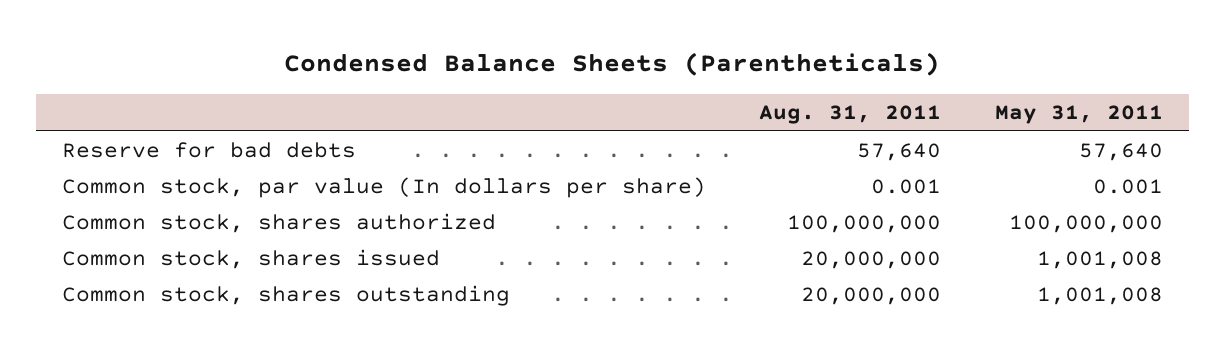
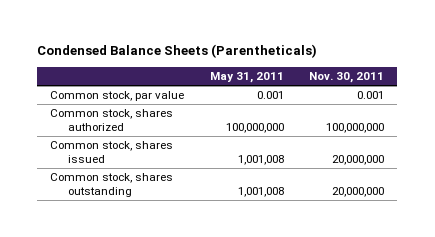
- | Aug. 31, 2011 | May 31, 2011
+ | May 31, 2011 | Nov. 30, 2011
- Reserve for bad debts | 57,640 | 57,640
- Common stock, par value (In dollars per share) | 0.001 | 0.001
+ Common stock, par value | 0.001 | 0.001

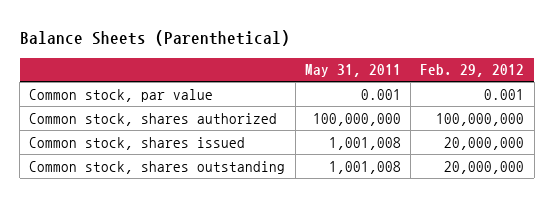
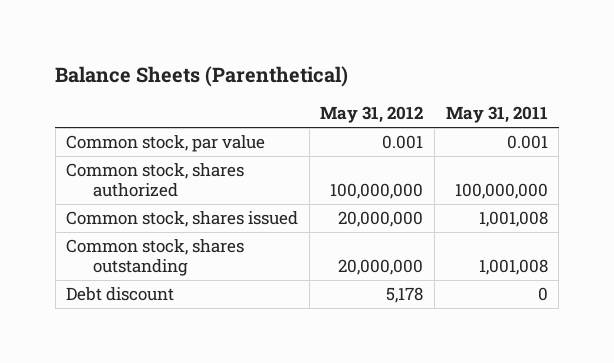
- | May 31, 2011 | Feb. 29, 2012
+ | May 31, 2012 | May 31, 2011
+ Debt discount | 5,178 | 0

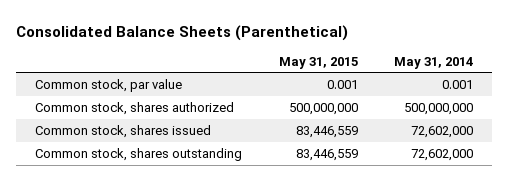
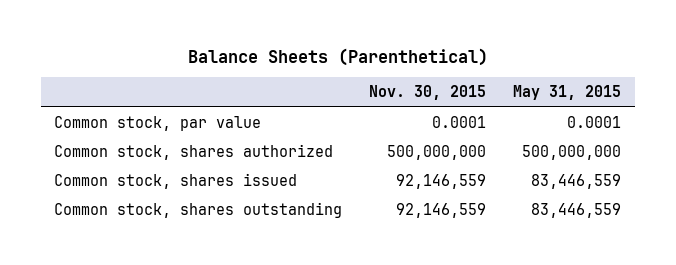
- Consolidated Balance Sheets (Parenthetical)
+ Balance Sheets (Parenthetical)
- | May 31, 2015 | May 31, 2014
+ | Nov. 30, 2015 | May 31, 2015
- Common stock, par value | 0.001 | 0.001
+ Common stock, par value | 0.0001 | 0.0001

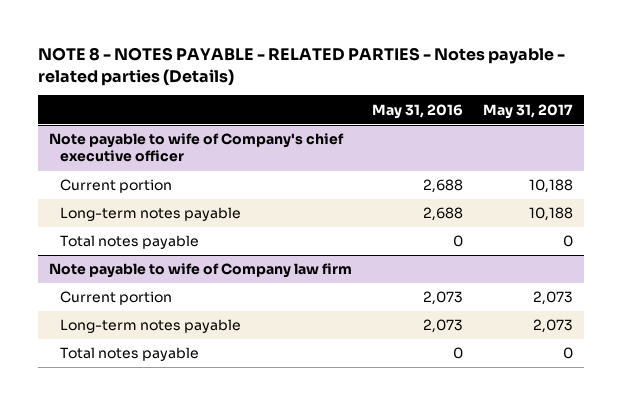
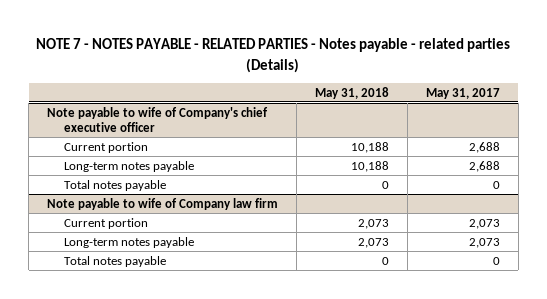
- NOTE 8 - NOTES PAYABLE - RELATED PARTIES - Notes payable - related parties (Details)
+ NOTE 7 - NOTES PAYABLE - RELATED PARTIES - Notes payable - related parties (Details)
- | May 31, 2016 | May 31, 2017
+ | May 31, 2018 | May 31, 2017
@ Note payable to wife of Company's chief executive officer
- Current portion | 2,688 | 10,188
- Long-term notes payable | 2,688 | 10,188
+ Current portion | 10,188 | 2,688
+ Long-term notes payable | 10,188 | 2,688

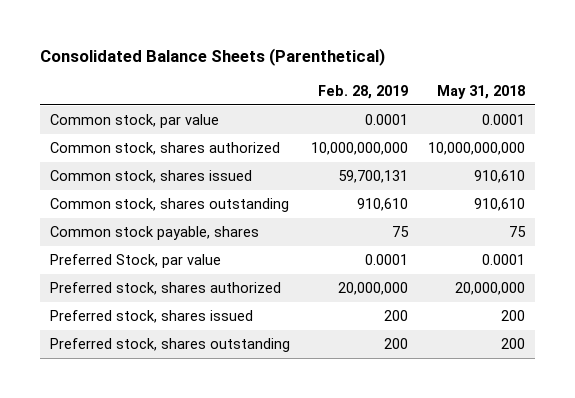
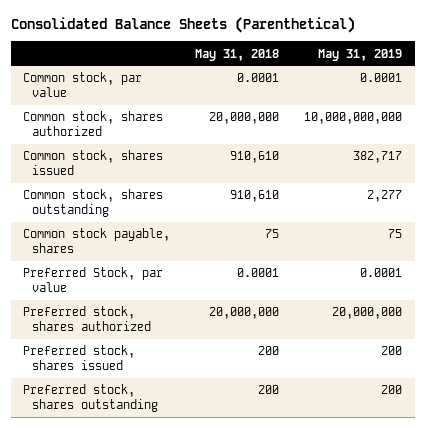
- | Feb. 28, 2019 | May 31, 2018
+ | May 31, 2018 | May 31, 2019
- Common stock, shares authorized | 10,000,000,000 | 10,000,000,000
+ Common stock, shares authorized | 20,000,000 | 10,000,000,000

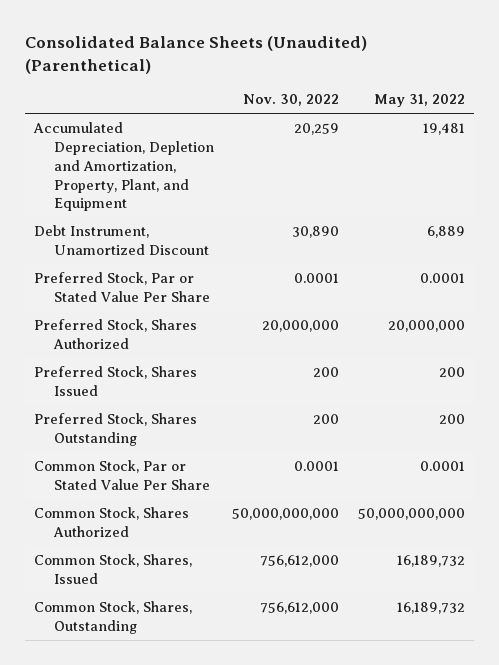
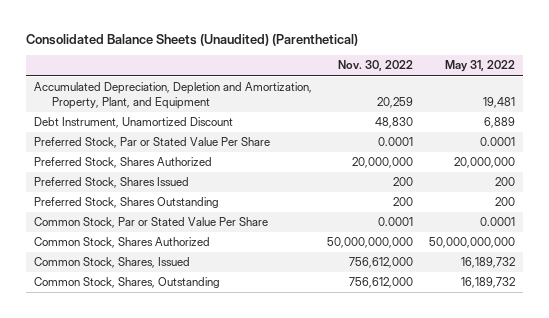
- Debt Instrument, Unamortized Discount | 30,890 | 6,889
+ Debt Instrument, Unamortized Discount | 48,830 | 6,889

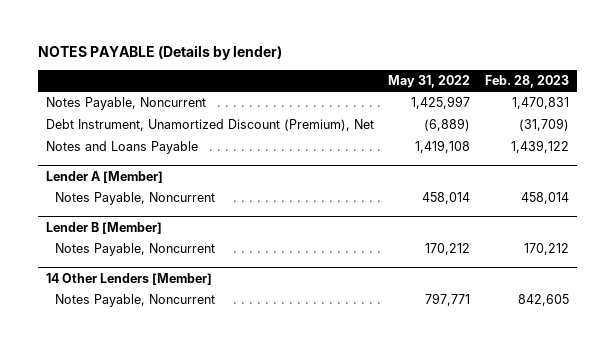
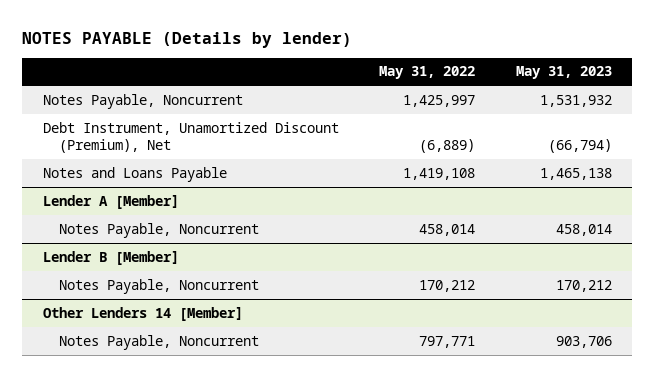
- | May 31, 2022 | Feb. 28, 2023
+ | May 31, 2022 | May 31, 2023
- 14 Other Lenders [Member]
+ Other Lenders 14 [Member]

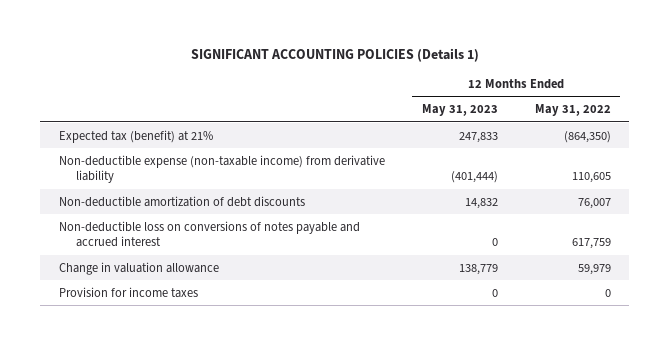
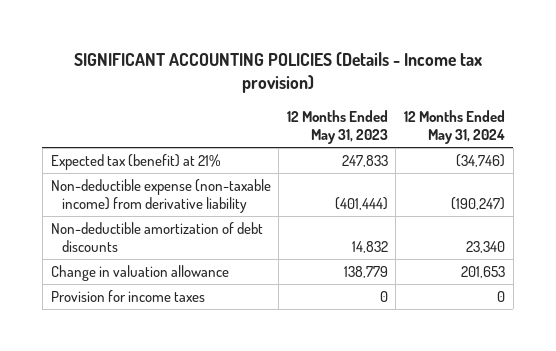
- SIGNIFICANT ACCOUNTING POLICIES (Details 1)
+ SIGNIFICANT ACCOUNTING POLICIES (Details - Income tax provision)
- | 12 Months Ended May 31, 2023 | 12 Months Ended May 31, 2022
+ | 12 Months Ended May 31, 2023 | 12 Months Ended May 31, 2024
- Non-deductible loss on conversions of notes payable and accrued interest | 0 | 617,759

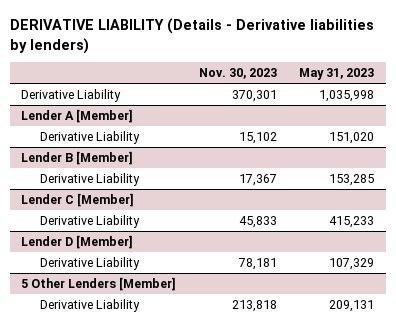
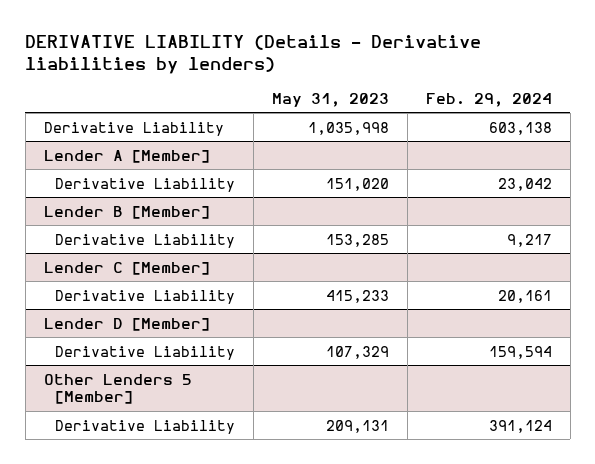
- | Nov. 30, 2023 | May 31, 2023
+ | May 31, 2023 | Feb. 29, 2024
- 5 Other Lenders [Member]
+ Other Lenders 5 [Member]

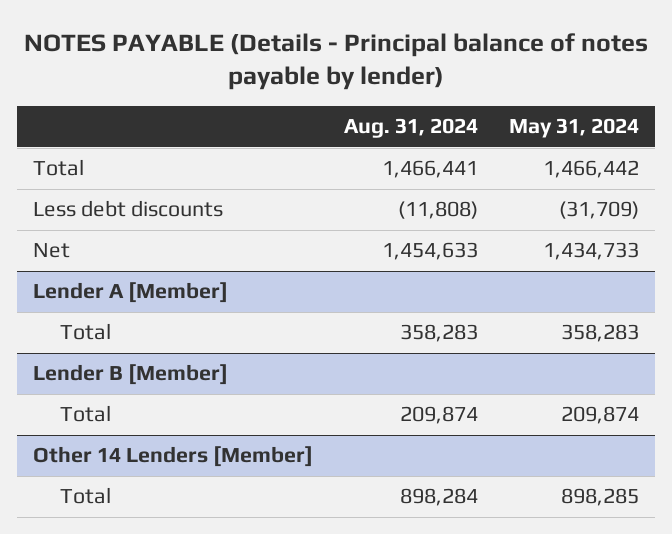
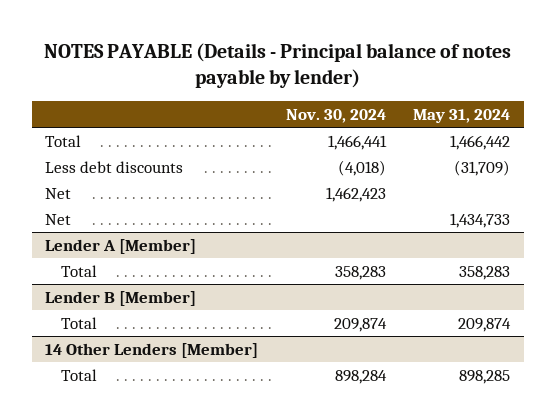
- | Aug. 31, 2024 | May 31, 2024
+ | Nov. 30, 2024 | May 31, 2024
+ Net | 1,462,423 |
- Other 14 Lenders [Member]
+ 14 Other Lenders [Member]

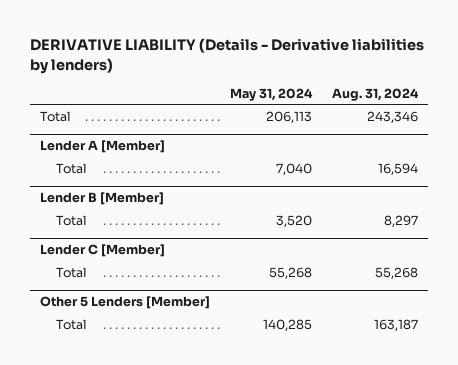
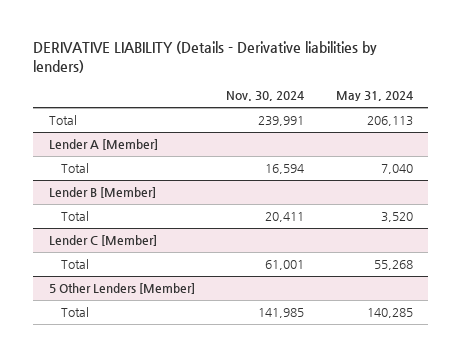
- | May 31, 2024 | Aug. 31, 2024
+ | Nov. 30, 2024 | May 31, 2024
- Other 5 Lenders [Member]
+ 5 Other Lenders [Member]

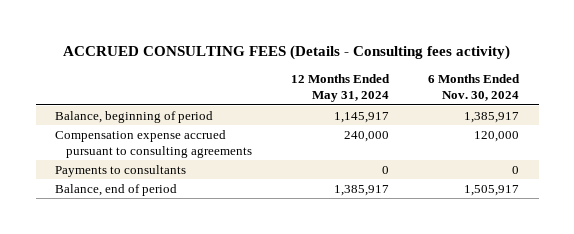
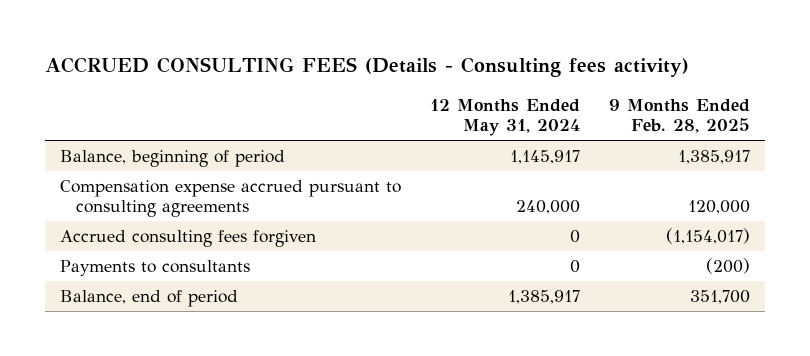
- | 12 Months Ended May 31, 2024 | 6 Months Ended Nov. 30, 2024
+ | 12 Months Ended May 31, 2024 | 9 Months Ended Feb. 28, 2025
+ Accrued consulting fees forgiven | 0 | (1,154,017)

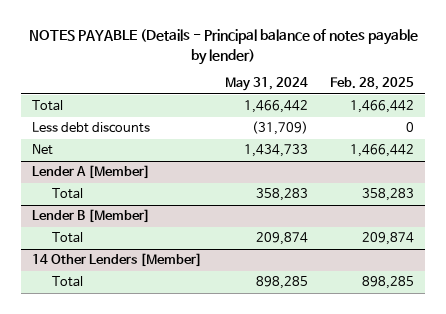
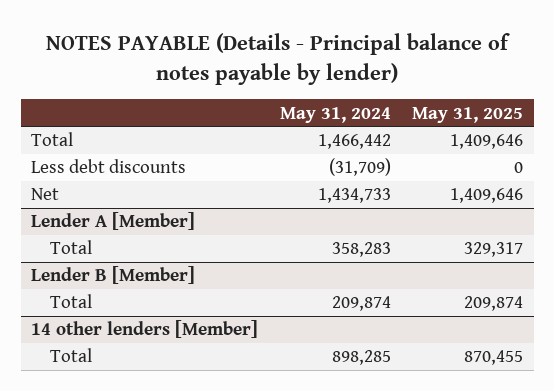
- | May 31, 2024 | Feb. 28, 2025
+ | May 31, 2024 | May 31, 2025
- 14 Other Lenders [Member]
+ 14 other lenders [Member]

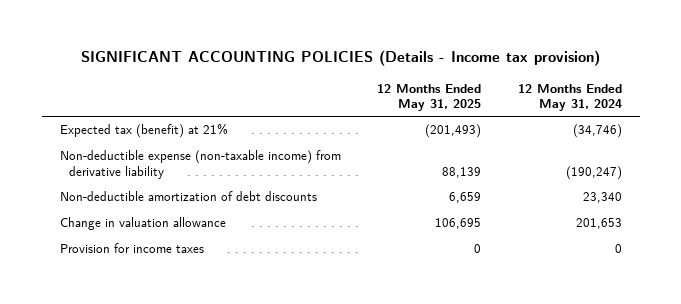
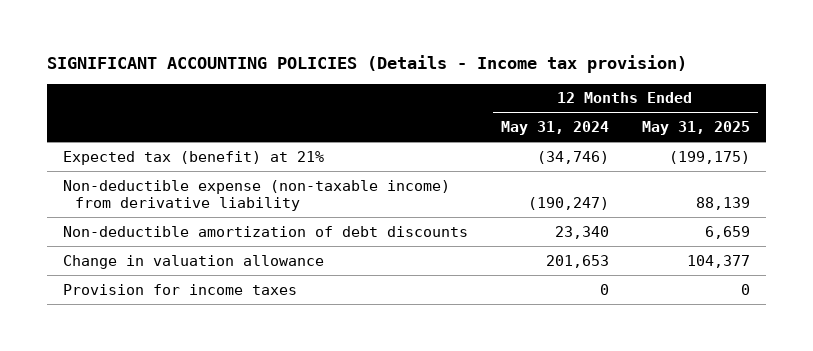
- | 12 Months Ended May 31, 2025 | 12 Months Ended May 31, 2024
+ | 12 Months Ended May 31, 2024 | 12 Months Ended May 31, 2025
- Expected tax (benefit) at 21% | (201,493) | (34,746)
+ Expected tax (benefit) at 21% | (34,746) | (199,175)
- Change in valuation allowance | 106,695 | 201,653
+ Change in valuation allowance | 201,653 | 104,377

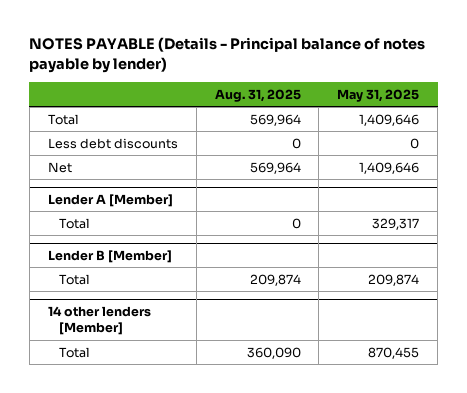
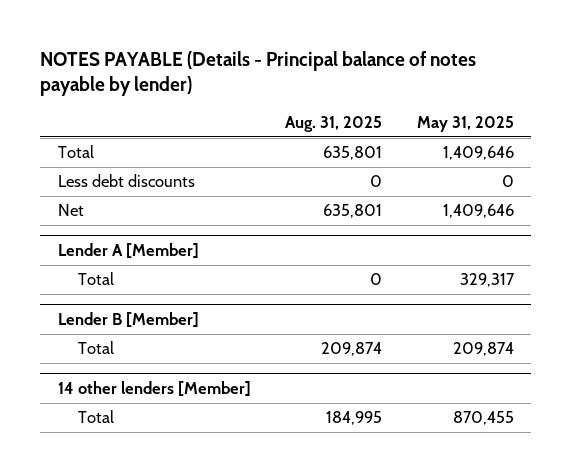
- Total | 569,964 | 1,409,646
+ Total | 635,801 | 1,409,646
- Net | 569,964 | 1,409,646
+ Net | 635,801 | 1,409,646
@ 14 other lenders [Member]
- Total | 360,090 | 870,455
+ Total | 184,995 | 870,455

